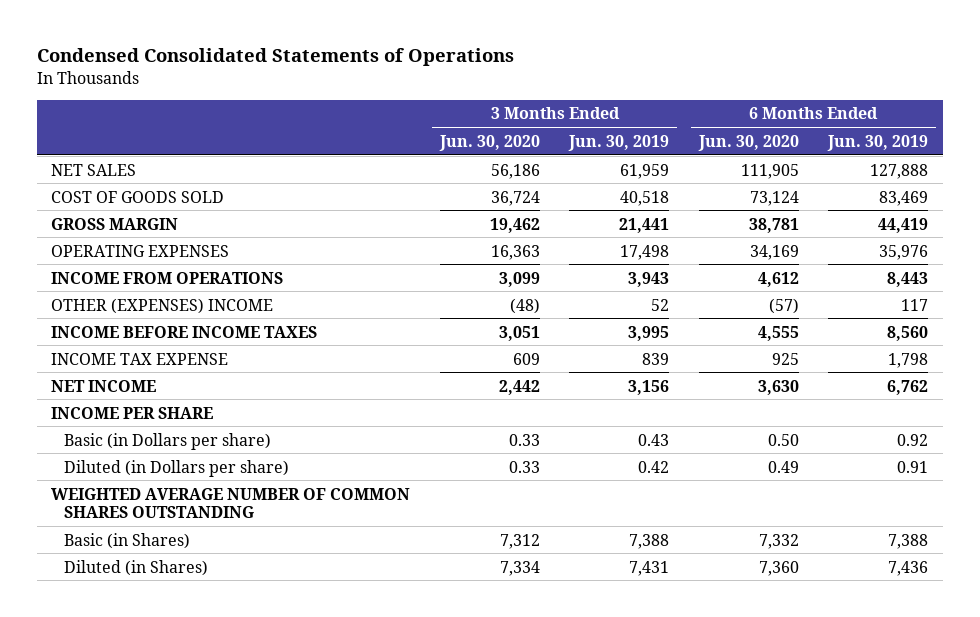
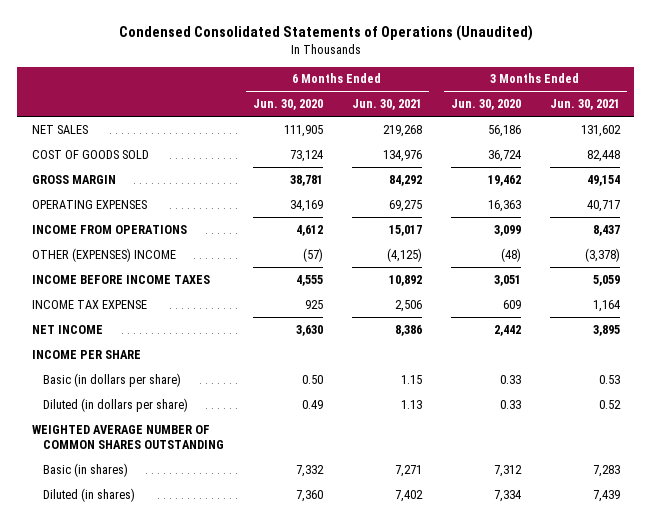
- Condensed Consolidated Statements of Operations
+ Condensed Consolidated Statements of Operations (Unaudited)
- | 3 Months Ended Jun. 30, 2020 | 3 Months Ended Jun. 30, 2019 | 6 Months Ended Jun. 30, 2020 | 6 Months Ended Jun. 30, 2019
+ | 6 Months Ended Jun. 30, 2020 | 6 Months Ended Jun. 30, 2021 | 3 Months Ended Jun. 30, 2020 | 3 Months Ended Jun. 30, 2021
- Basic (in Dollars per share) | 0.33 | 0.43 | 0.50 | 0.92
- Diluted (in Dollars per share) | 0.33 | 0.42 | 0.49 | 0.91
+ Basic (in dollars per share) | 0.50 | 1.15 | 0.33 | 0.53
+ Diluted (in dollars per share) | 0.49 | 1.13 | 0.33 | 0.52
- Basic (in Shares) | 7,312 | 7,388 | 7,332 | 7,388
- Diluted (in Shares) | 7,334 | 7,431 | 7,360 | 7,436
+ Basic (in shares) | 7,332 | 7,271 | 7,312 | 7,283
+ Diluted (in shares) | 7,360 | 7,402 | 7,334 | 7,439

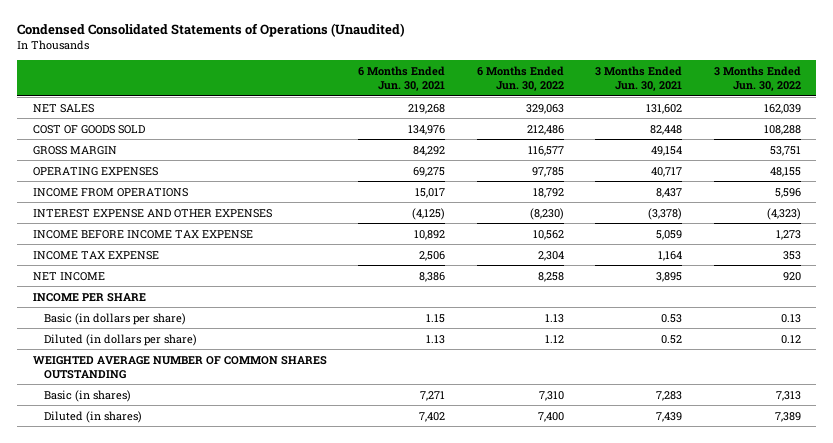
- | 6 Months Ended Jun. 30, 2020 | 6 Months Ended Jun. 30, 2021 | 3 Months Ended Jun. 30, 2020 | 3 Months Ended Jun. 30, 2021
+ | 6 Months Ended Jun. 30, 2021 | 6 Months Ended Jun. 30, 2022 | 3 Months Ended Jun. 30, 2021 | 3 Months Ended Jun. 30, 2022
- OTHER (EXPENSES) INCOME | (57) | (4,125) | (48) | (3,378)
- INCOME BEFORE INCOME TAXES | 4,555 | 10,892 | 3,051 | 5,059
+ INTEREST EXPENSE AND OTHER EXPENSES | (4,125) | (8,230) | (3,378) | (4,323)
+ INCOME BEFORE INCOME TAX EXPENSE | 10,892 | 10,562 | 5,059 | 1,273

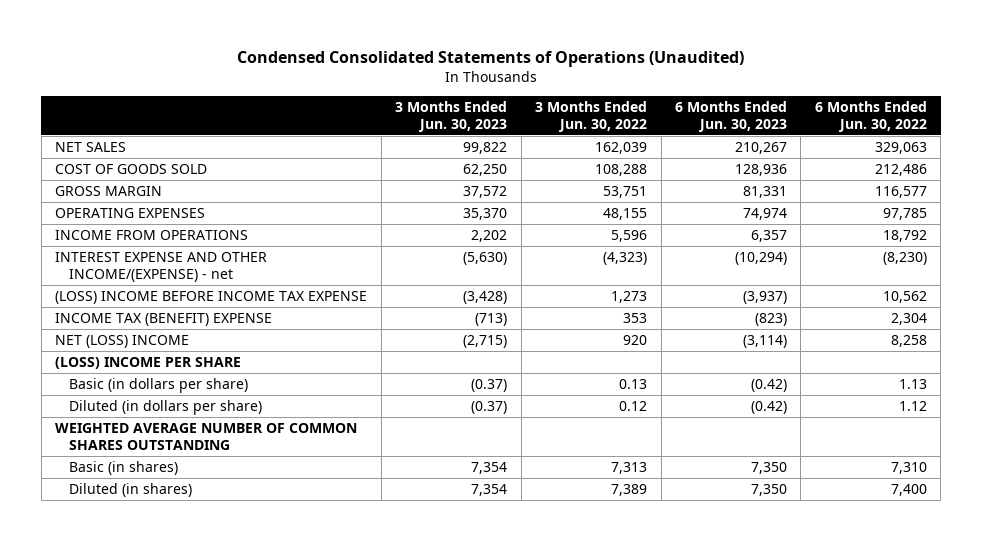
- | 6 Months Ended Jun. 30, 2021 | 6 Months Ended Jun. 30, 2022 | 3 Months Ended Jun. 30, 2021 | 3 Months Ended Jun. 30, 2022
+ | 3 Months Ended Jun. 30, 2023 | 3 Months Ended Jun. 30, 2022 | 6 Months Ended Jun. 30, 2023 | 6 Months Ended Jun. 30, 2022
- INTEREST EXPENSE AND OTHER EXPENSES | (4,125) | (8,230) | (3,378) | (4,323)
- INCOME BEFORE INCOME TAX EXPENSE | 10,892 | 10,562 | 5,059 | 1,273
- INCOME TAX EXPENSE | 2,506 | 2,304 | 1,164 | 353
- NET INCOME | 8,386 | 8,258 | 3,895 | 920
- INCOME PER SHARE
+ INTEREST EXPENSE AND OTHER INCOME/(EXPENSE) - net | (5,630) | (4,323) | (10,294) | (8,230)
+ (LOSS) INCOME BEFORE INCOME TAX EXPENSE | (3,428) | 1,273 | (3,937) | 10,562
+ INCOME TAX (BENEFIT) EXPENSE | (713) | 353 | (823) | 2,304
+ NET (LOSS) INCOME | (2,715) | 920 | (3,114) | 8,258
+ (LOSS) INCOME PER SHARE

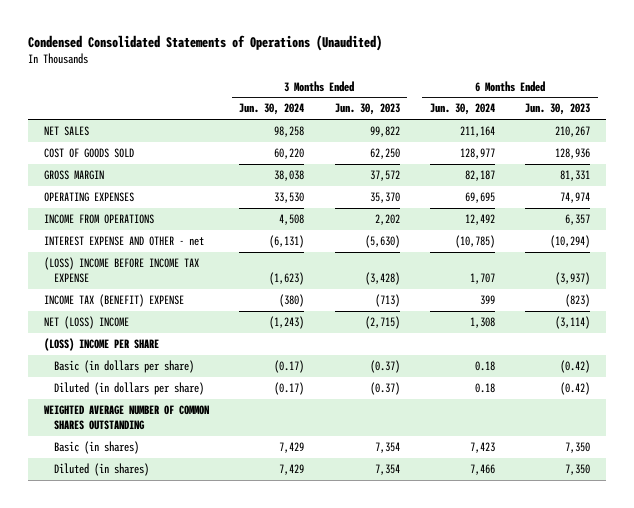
- | 3 Months Ended Jun. 30, 2023 | 3 Months Ended Jun. 30, 2022 | 6 Months Ended Jun. 30, 2023 | 6 Months Ended Jun. 30, 2022
+ | 3 Months Ended Jun. 30, 2024 | 3 Months Ended Jun. 30, 2023 | 6 Months Ended Jun. 30, 2024 | 6 Months Ended Jun. 30, 2023
- INTEREST EXPENSE AND OTHER INCOME/(EXPENSE) - net | (5,630) | (4,323) | (10,294) | (8,230)
+ INTEREST EXPENSE AND OTHER - net | (6,131) | (5,630) | (10,785) | (10,294)

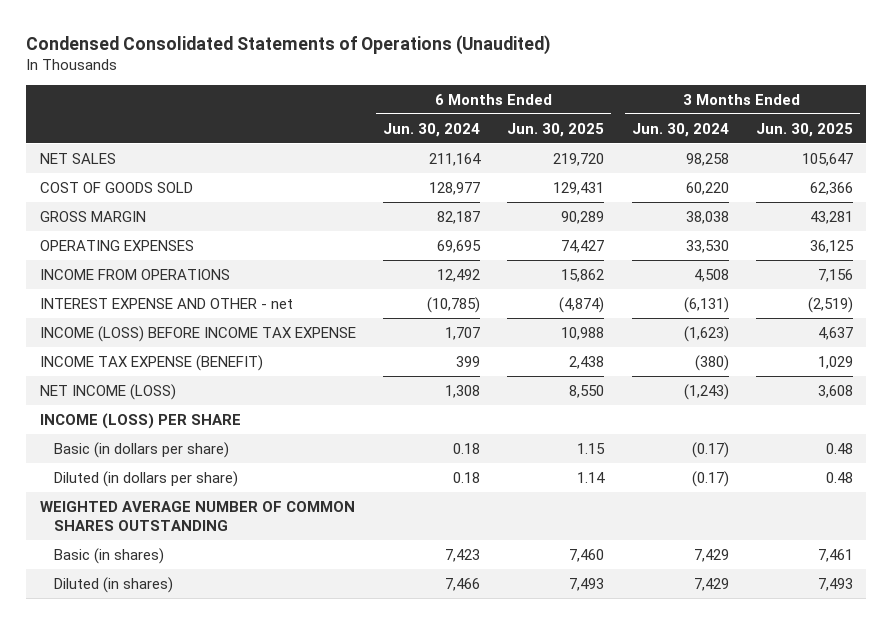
- | 3 Months Ended Jun. 30, 2024 | 3 Months Ended Jun. 30, 2023 | 6 Months Ended Jun. 30, 2024 | 6 Months Ended Jun. 30, 2023
+ | 6 Months Ended Jun. 30, 2024 | 6 Months Ended Jun. 30, 2025 | 3 Months Ended Jun. 30, 2024 | 3 Months Ended Jun. 30, 2025
- (LOSS) INCOME BEFORE INCOME TAX EXPENSE | (1,623) | (3,428) | 1,707 | (3,937)
- INCOME TAX (BENEFIT) EXPENSE | (380) | (713) | 399 | (823)
- NET (LOSS) INCOME | (1,243) | (2,715) | 1,308 | (3,114)
- (LOSS) INCOME PER SHARE
+ INCOME (LOSS) BEFORE INCOME TAX EXPENSE | 1,707 | 10,988 | (1,623) | 4,637
+ INCOME TAX EXPENSE (BENEFIT) | 399 | 2,438 | (380) | 1,029
+ NET INCOME (LOSS) | 1,308 | 8,550 | (1,243) | 3,608
+ INCOME (LOSS) PER SHARE

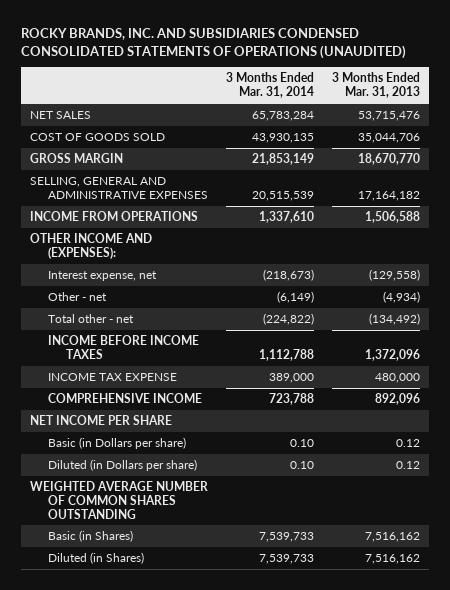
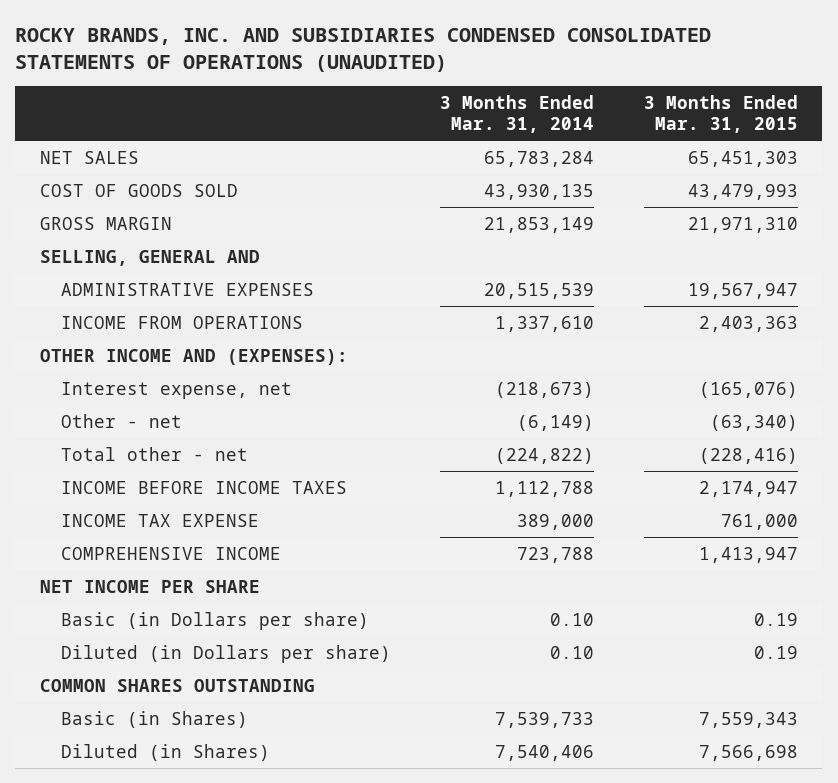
- | 3 Months Ended Mar. 31, 2014 | 3 Months Ended Mar. 31, 2013
+ | 3 Months Ended Mar. 31, 2014 | 3 Months Ended Mar. 31, 2015
- SELLING, GENERAL AND ADMINISTRATIVE EXPENSES | 20,515,539 | 17,164,182
+ SELLING, GENERAL AND
+ ADMINISTRATIVE EXPENSES | 20,515,539 | 19,567,947
- WEIGHTED AVERAGE NUMBER OF COMMON SHARES OUTSTANDING
+ COMMON SHARES OUTSTANDING
- Diluted (in Shares) | 7,539,733 | 7,516,162
+ Diluted (in Shares) | 7,540,406 | 7,566,698

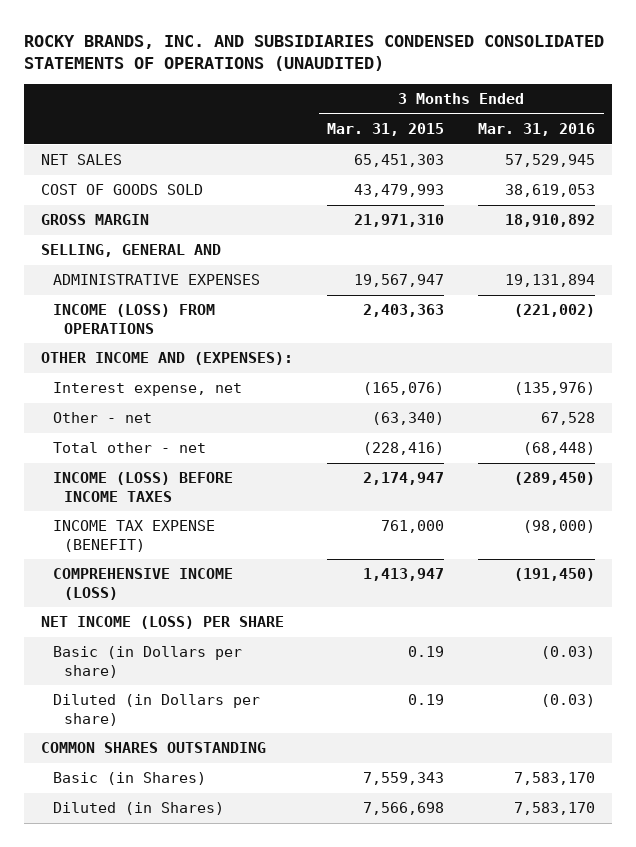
- | 3 Months Ended Mar. 31, 2014 | 3 Months Ended Mar. 31, 2015
+ | 3 Months Ended Mar. 31, 2015 | 3 Months Ended Mar. 31, 2016
- INCOME FROM OPERATIONS | 1,337,610 | 2,403,363
+ INCOME (LOSS) FROM OPERATIONS | 2,403,363 | (221,002)
- INCOME BEFORE INCOME TAXES | 1,112,788 | 2,174,947
- INCOME TAX EXPENSE | 389,000 | 761,000
- COMPREHENSIVE INCOME | 723,788 | 1,413,947
- NET INCOME PER SHARE
+ INCOME (LOSS) BEFORE INCOME TAXES | 2,174,947 | (289,450)
+ INCOME TAX EXPENSE (BENEFIT) | 761,000 | (98,000)
+ COMPREHENSIVE INCOME (LOSS) | 1,413,947 | (191,450)
+ NET INCOME (LOSS) PER SHARE

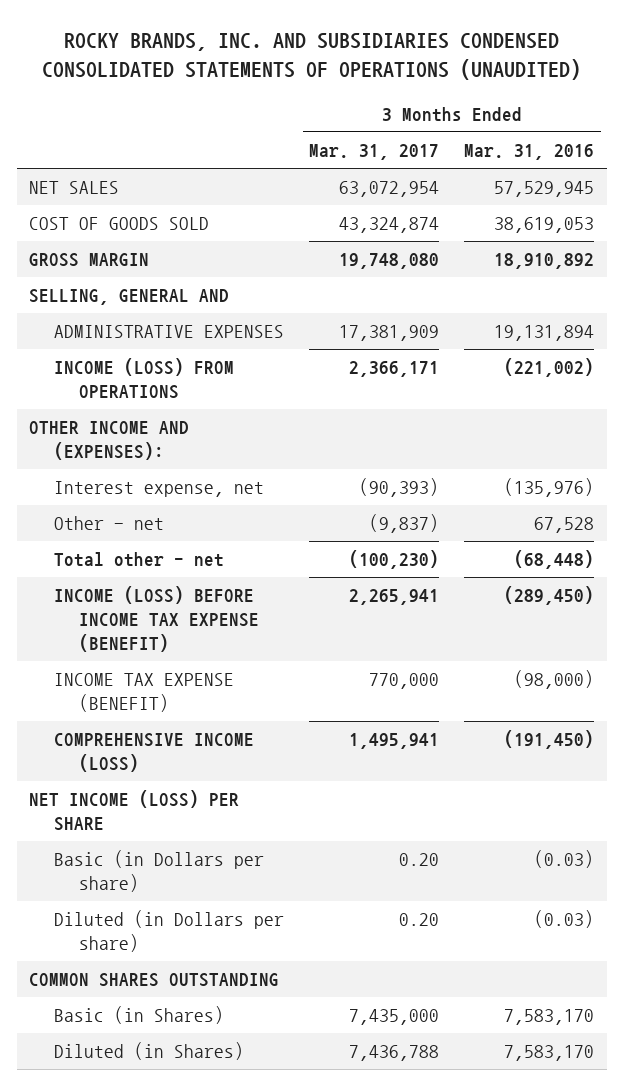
- | 3 Months Ended Mar. 31, 2015 | 3 Months Ended Mar. 31, 2016
+ | 3 Months Ended Mar. 31, 2017 | 3 Months Ended Mar. 31, 2016
- INCOME (LOSS) BEFORE INCOME TAXES | 2,174,947 | (289,450)
+ INCOME (LOSS) BEFORE INCOME TAX EXPENSE (BENEFIT) | 2,265,941 | (289,450)

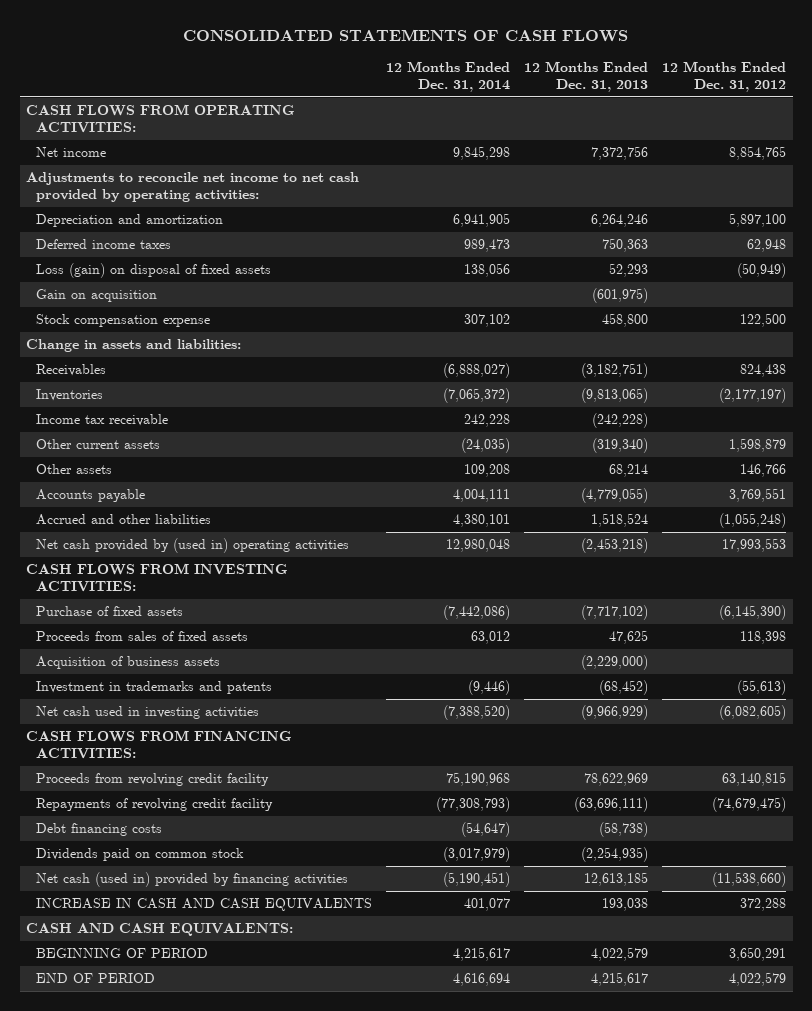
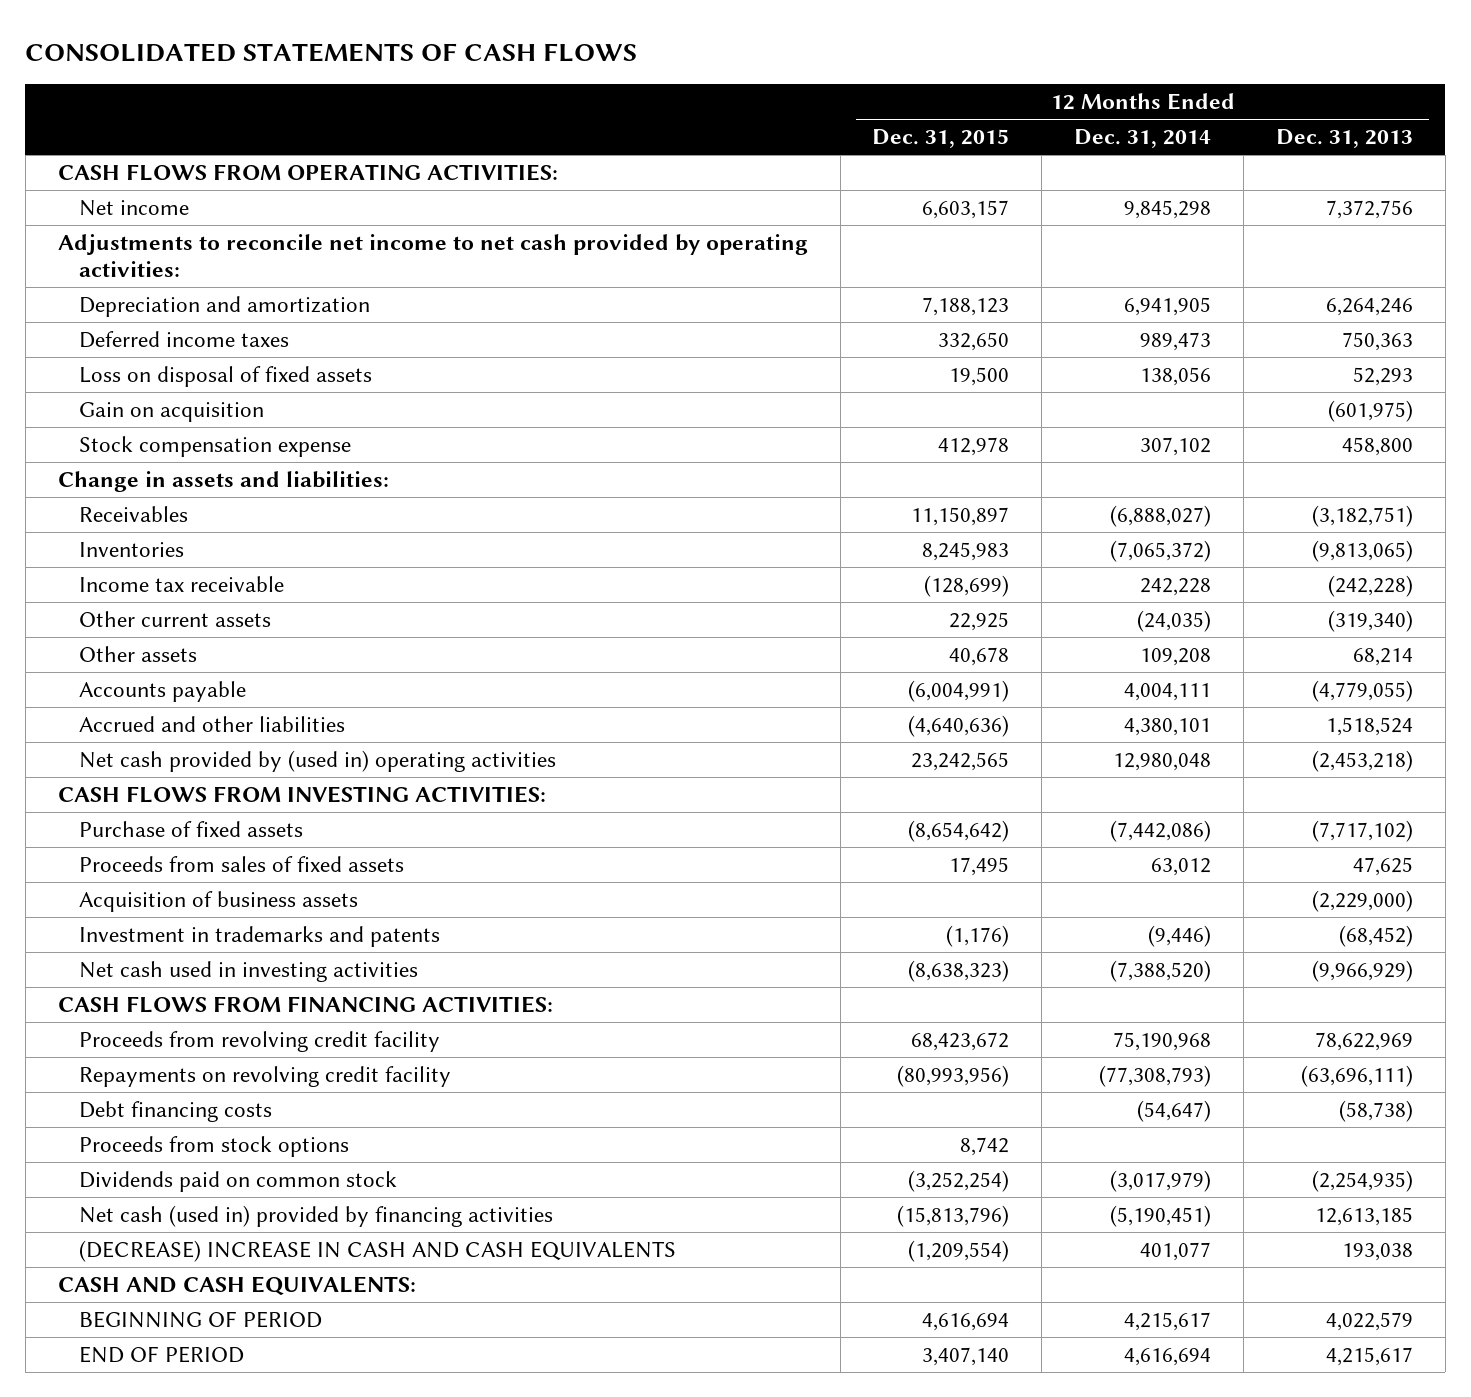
- | 12 Months Ended Dec. 31, 2014 | 12 Months Ended Dec. 31, 2013 | 12 Months Ended Dec. 31, 2012
+ | 12 Months Ended Dec. 31, 2015 | 12 Months Ended Dec. 31, 2014 | 12 Months Ended Dec. 31, 2013
- Loss (gain) on disposal of fixed assets | 138,056 | 52,293 | (50,949)
+ Loss on disposal of fixed assets | 19,500 | 138,056 | 52,293
- Repayments of revolving credit facility | (77,308,793) | (63,696,111) | (74,679,475)
+ Repayments on revolving credit facility | (80,993,956) | (77,308,793) | (63,696,111)
+ Proceeds from stock options | 8,742 | |
- INCREASE IN CASH AND CASH EQUIVALENTS | 401,077 | 193,038 | 372,288
+ (DECREASE) INCREASE IN CASH AND CASH EQUIVALENTS | (1,209,554) | 401,077 | 193,038

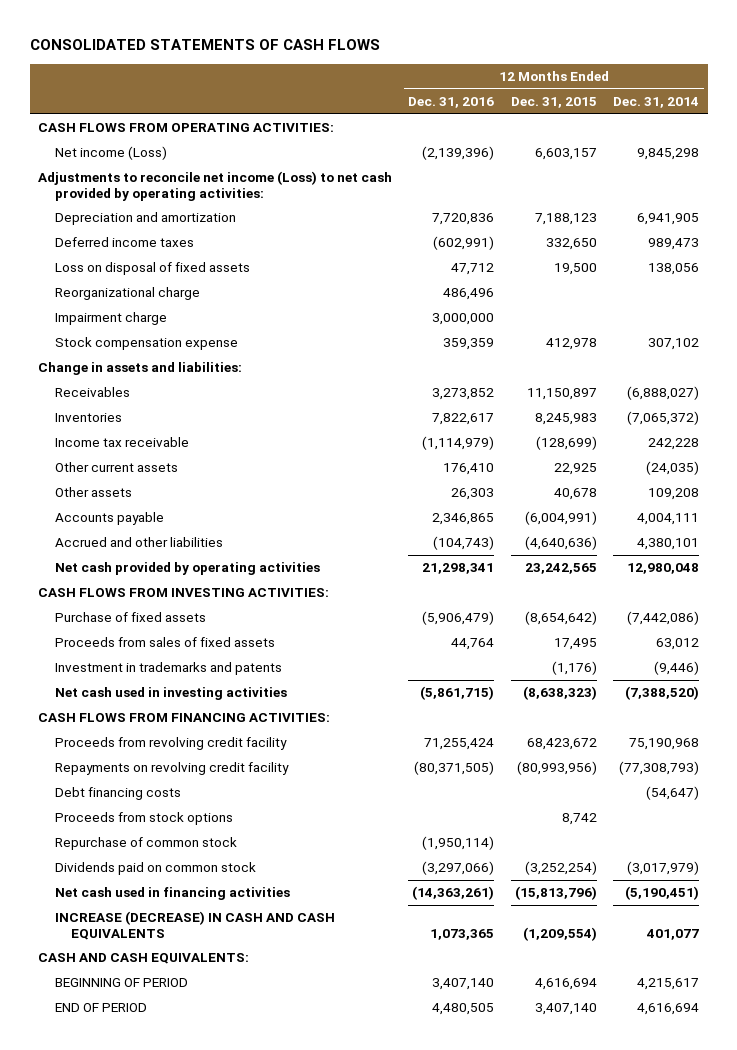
- | 12 Months Ended Dec. 31, 2015 | 12 Months Ended Dec. 31, 2014 | 12 Months Ended Dec. 31, 2013
+ | 12 Months Ended Dec. 31, 2016 | 12 Months Ended Dec. 31, 2015 | 12 Months Ended Dec. 31, 2014
- Net income | 6,603,157 | 9,845,298 | 7,372,756
- Adjustments to reconcile net income to net cash provided by operating activities:
+ Net income (Loss) | (2,139,396) | 6,603,157 | 9,845,298
+ Adjustments to reconcile net income (Loss) to net cash provided by operating activities:
- Gain on acquisition | | | (601,975)
+ Reorganizational charge | 486,496 | |
+ Impairment charge | 3,000,000 | |
- Net cash provided by (used in) operating activities | 23,242,565 | 12,980,048 | (2,453,218)
+ Net cash provided by operating activities | 21,298,341 | 23,242,565 | 12,980,048
- Acquisition of business assets | | | (2,229,000)
+ Repurchase of common stock | (1,950,114) | |
- Net cash (used in) provided by financing activities | (15,813,796) | (5,190,451) | 12,613,185
- (DECREASE) INCREASE IN CASH AND CASH EQUIVALENTS | (1,209,554) | 401,077 | 193,038
+ Net cash used in financing activities | (14,363,261) | (15,813,796) | (5,190,451)
+ INCREASE (DECREASE) IN CASH AND CASH EQUIVALENTS | 1,073,365 | (1,209,554) | 401,077

